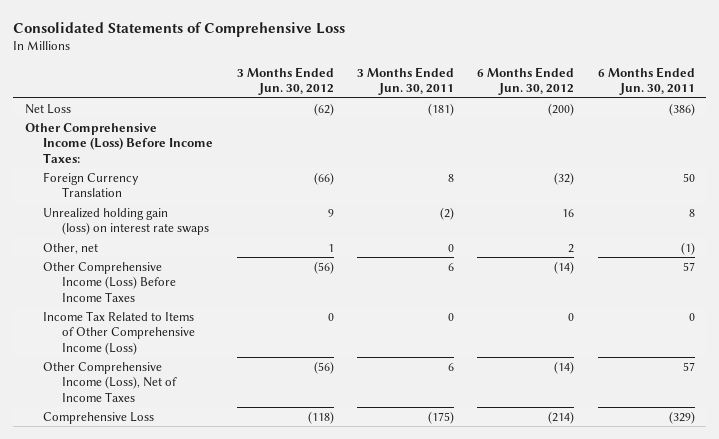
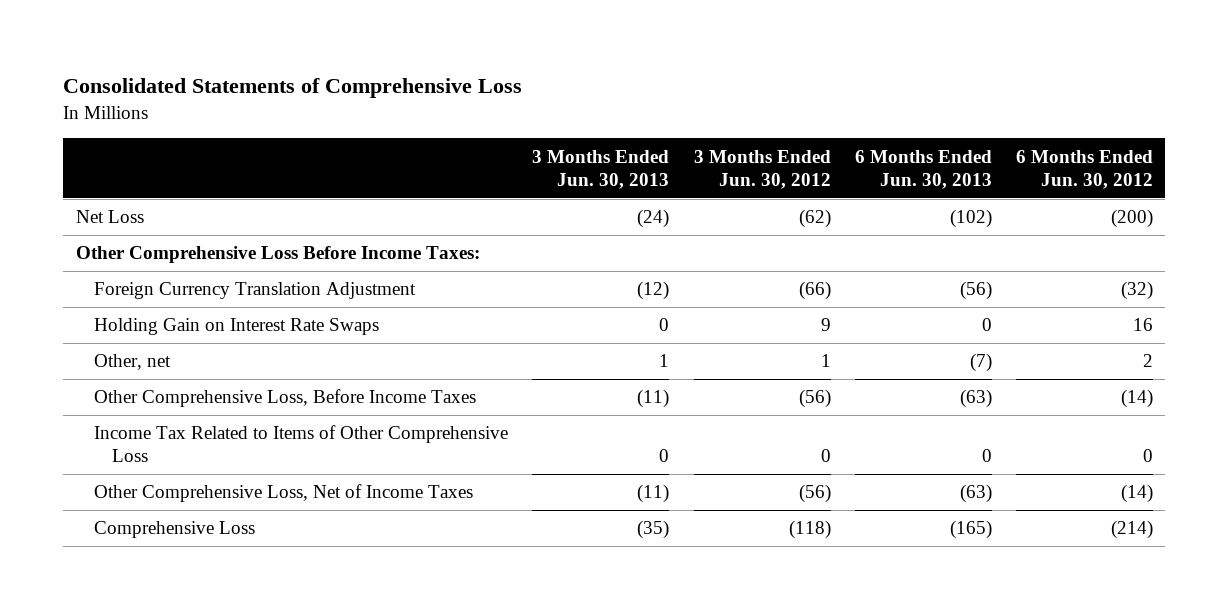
- | 3 Months Ended Jun. 30, 2012 | 3 Months Ended Jun. 30, 2011 | 6 Months Ended Jun. 30, 2012 | 6 Months Ended Jun. 30, 2011
+ | 3 Months Ended Jun. 30, 2013 | 3 Months Ended Jun. 30, 2012 | 6 Months Ended Jun. 30, 2013 | 6 Months Ended Jun. 30, 2012
- Other Comprehensive Income (Loss) Before Income Taxes:
- Foreign Currency Translation | (66) | 8 | (32) | 50
- Unrealized holding gain (loss) on interest rate swaps | 9 | (2) | 16 | 8
+ Other Comprehensive Loss Before Income Taxes:
+ Foreign Currency Translation Adjustment | (12) | (66) | (56) | (32)
+ Holding Gain on Interest Rate Swaps | 0 | 9 | 0 | 16
- Other Comprehensive Income (Loss) Before Income Taxes | (56) | 6 | (14) | 57
- Income Tax Related to Items of Other Comprehensive Income (Loss) | 0 | 0 | 0 | 0
- Other Comprehensive Income (Loss), Net of Income Taxes | (56) | 6 | (14) | 57
+ Other Comprehensive Loss, Before Income Taxes | (11) | (56) | (63) | (14)
+ Income Tax Related to Items of Other Comprehensive Loss | 0 | 0 | 0 | 0
+ Other Comprehensive Loss, Net of Income Taxes | (11) | (56) | (63) | (14)

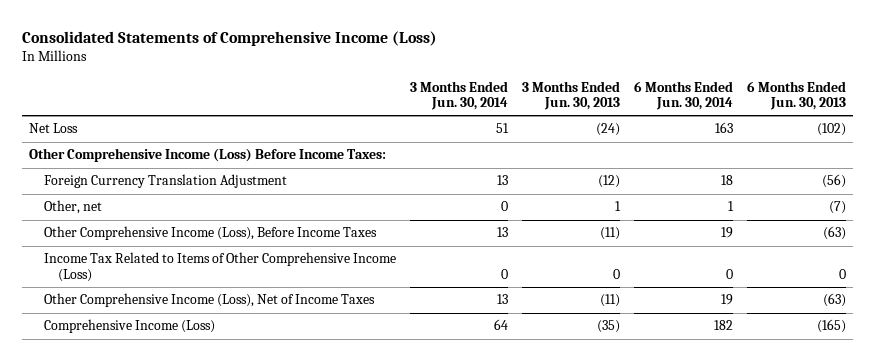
- Consolidated Statements of Comprehensive Loss
+ Consolidated Statements of Comprehensive Income (Loss)
- | 3 Months Ended Jun. 30, 2013 | 3 Months Ended Jun. 30, 2012 | 6 Months Ended Jun. 30, 2013 | 6 Months Ended Jun. 30, 2012
+ | 3 Months Ended Jun. 30, 2014 | 3 Months Ended Jun. 30, 2013 | 6 Months Ended Jun. 30, 2014 | 6 Months Ended Jun. 30, 2013
- Other Comprehensive Loss Before Income Taxes:
+ Other Comprehensive Income (Loss) Before Income Taxes:
- Holding Gain on Interest Rate Swaps | 0 | 9 | 0 | 16
- Other Comprehensive Loss, Before Income Taxes | (11) | (56) | (63) | (14)
- Income Tax Related to Items of Other Comprehensive Loss | 0 | 0 | 0 | 0
- Other Comprehensive Loss, Net of Income Taxes | (11) | (56) | (63) | (14)
- Comprehensive Loss | (35) | (118) | (165) | (214)
+ Other Comprehensive Income (Loss), Before Income Taxes | 13 | (11) | 19 | (63)
+ Income Tax Related to Items of Other Comprehensive Income (Loss) | 0 | 0 | 0 | 0
+ Other Comprehensive Income (Loss), Net of Income Taxes | 13 | (11) | 19 | (63)
+ Comprehensive Income (Loss) | 64 | (35) | 182 | (165)

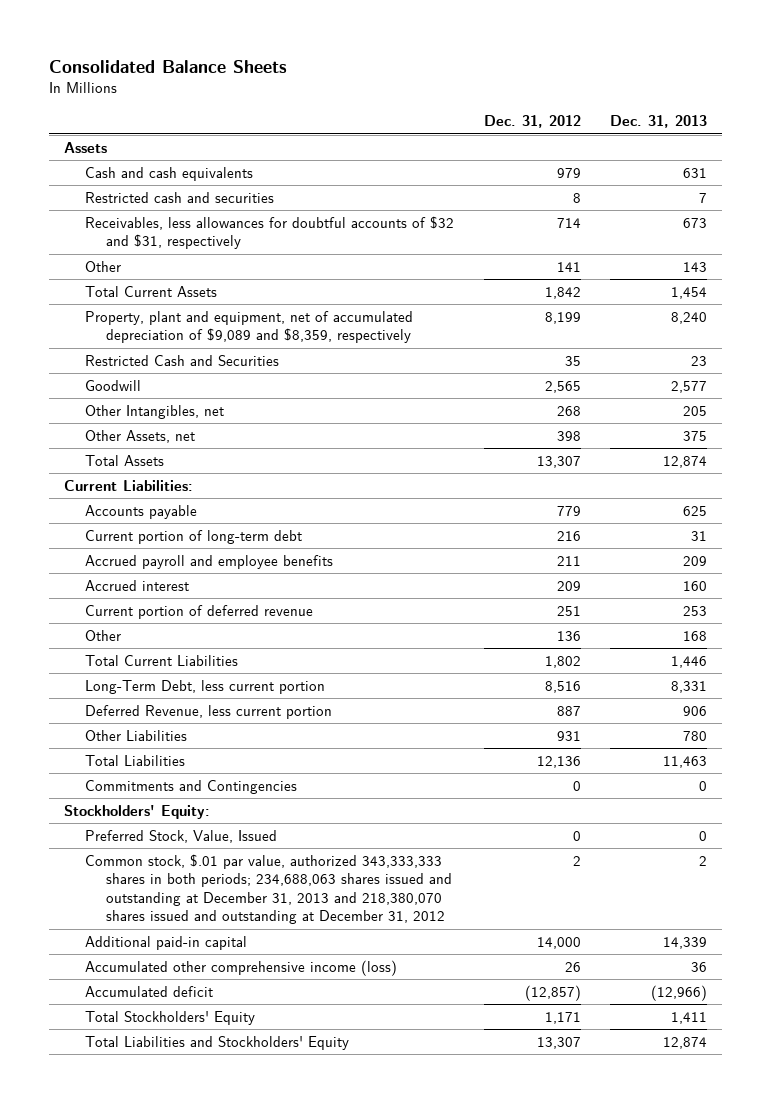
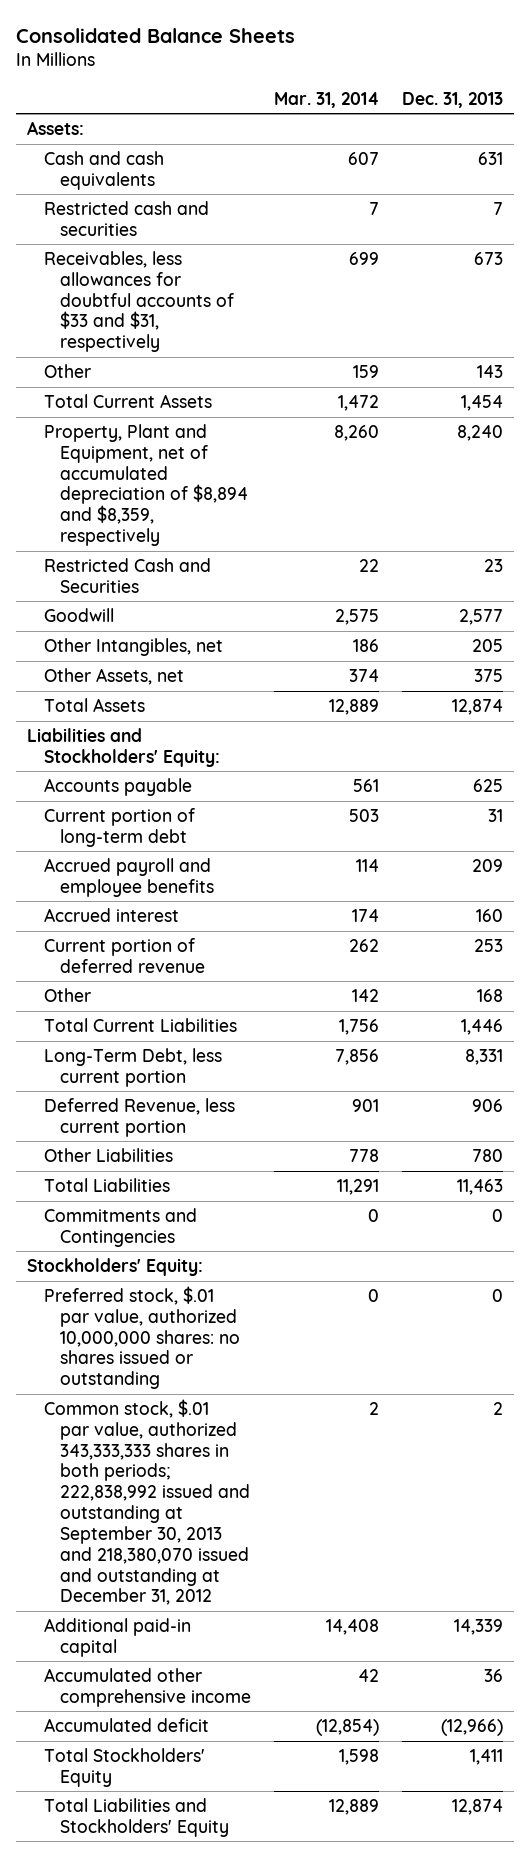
- | Dec. 31, 2012 | Dec. 31, 2013
+ | Mar. 31, 2014 | Dec. 31, 2013
- Assets
+ Assets:
- Receivables, less allowances for doubtful accounts of $32 and $31, respectively | 714 | 673
+ Receivables, less allowances for doubtful accounts of $33 and $31, respectively | 699 | 673
- Property, plant and equipment, net of accumulated depreciation of $9,089 and $8,359, respectively | 8,199 | 8,240
+ Property, Plant and Equipment, net of accumulated depreciation of $8,894 and $8,359, respectively | 8,260 | 8,240
- Current Liabilities:
+ Liabilities and Stockholders' Equity:
- Preferred Stock, Value, Issued | 0 | 0
- Common stock, $.01 par value, authorized 343,333,333 shares in both periods; 234,688,063 shares issued and outstanding at December 31, 2013 and 218,380,070 shares issued and outstanding at December 31, 2012 | 2 | 2
+ Preferred stock, $.01 par value, authorized 10,000,000 shares: no shares issued or outstanding | 0 | 0
+ Common stock, $.01 par value, authorized 343,333,333 shares in both periods; 222,838,992 issued and outstanding at September 30, 2013 and 218,380,070 issued and outstanding at December 31, 2012 | 2 | 2
- Accumulated other comprehensive income (loss) | 26 | 36
+ Accumulated other comprehensive income | 42 | 36

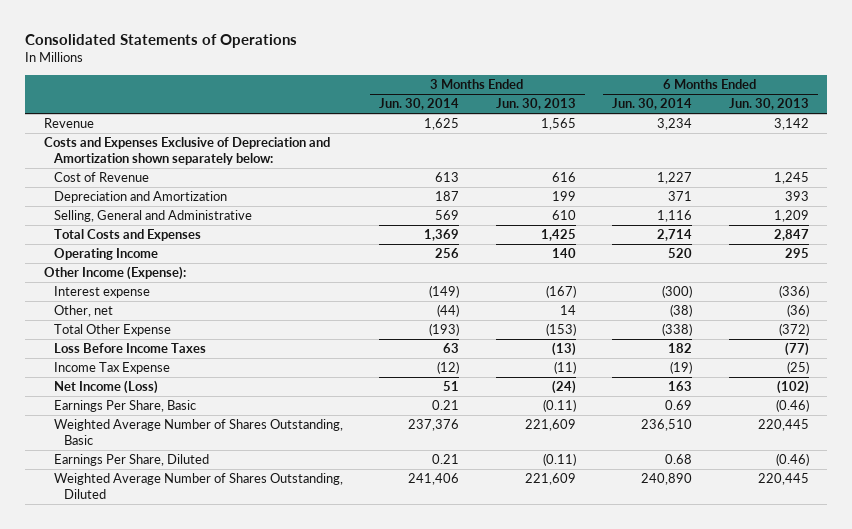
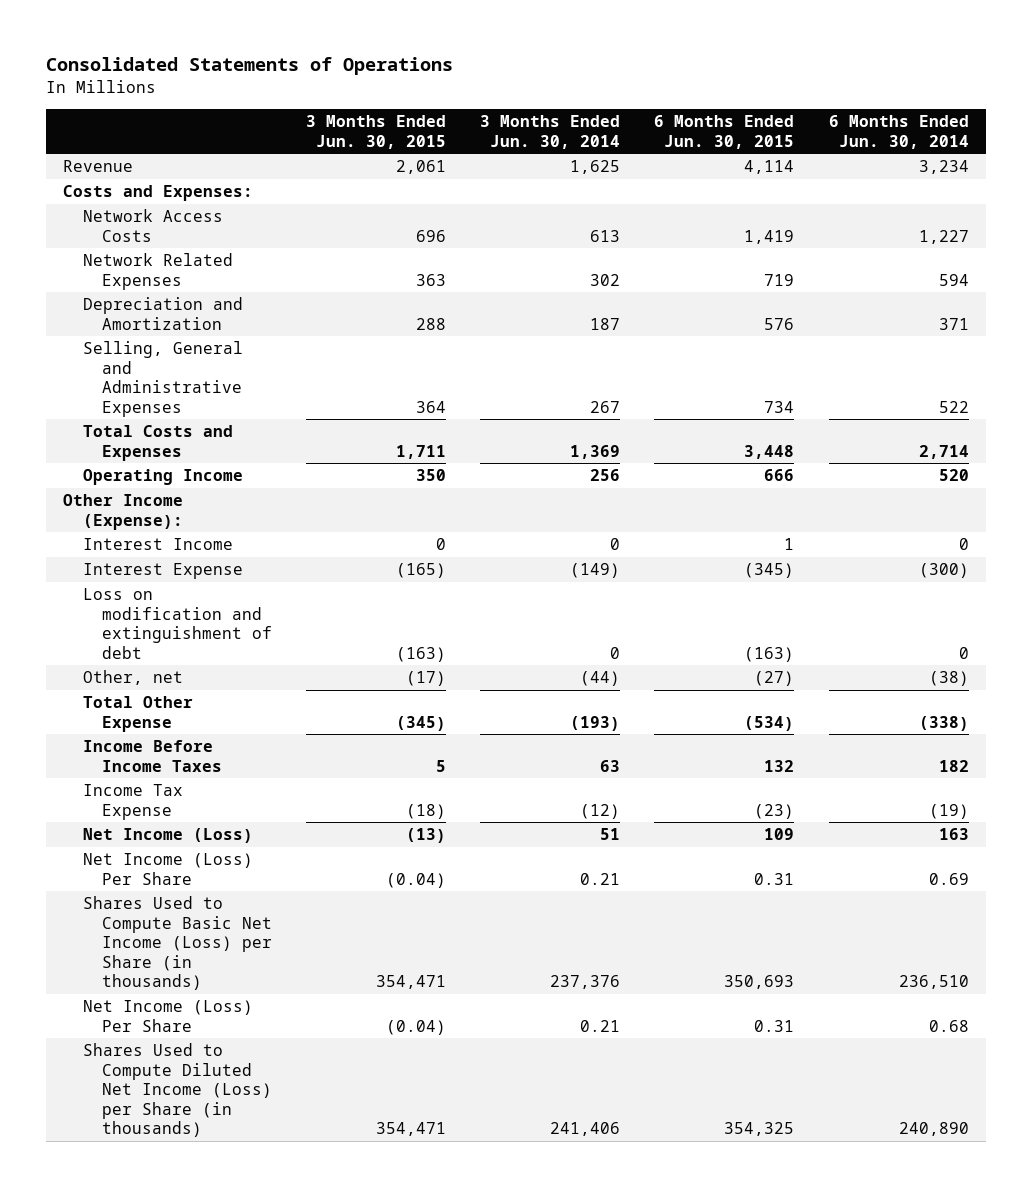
- | 3 Months Ended Jun. 30, 2014 | 3 Months Ended Jun. 30, 2013 | 6 Months Ended Jun. 30, 2014 | 6 Months Ended Jun. 30, 2013
+ | 3 Months Ended Jun. 30, 2015 | 3 Months Ended Jun. 30, 2014 | 6 Months Ended Jun. 30, 2015 | 6 Months Ended Jun. 30, 2014
- Costs and Expenses Exclusive of Depreciation and Amortization shown separately below:
- Cost of Revenue | 613 | 616 | 1,227 | 1,245
+ Costs and Expenses:
+ Network Access Costs | 696 | 613 | 1,419 | 1,227
+ Network Related Expenses | 363 | 302 | 719 | 594
- Selling, General and Administrative | 569 | 610 | 1,116 | 1,209
+ Selling, General and Administrative Expenses | 364 | 267 | 734 | 522
- Interest expense | (149) | (167) | (300) | (336)
+ Interest Income | 0 | 0 | 1 | 0
+ Interest Expense | (165) | (149) | (345) | (300)
+ Loss on modification and extinguishment of debt | (163) | 0 | (163) | 0
- Loss Before Income Taxes | 63 | (13) | 182 | (77)
+ Income Before Income Taxes | 5 | 63 | 132 | 182
- Earnings Per Share, Basic | 0.21 | (0.11) | 0.69 | (0.46)
- Weighted Average Number of Shares Outstanding, Basic | 237,376 | 221,609 | 236,510 | 220,445
- Earnings Per Share, Diluted | 0.21 | (0.11) | 0.68 | (0.46)
- Weighted Average Number of Shares Outstanding, Diluted | 241,406 | 221,609 | 240,890 | 220,445
+ Net Income (Loss) Per Share | (0.04) | 0.21 | 0.31 | 0.69
+ Shares Used to Compute Basic Net Income (Loss) per Share (in thousands) | 354,471 | 237,376 | 350,693 | 236,510
+ Net Income (Loss) Per Share | (0.04) | 0.21 | 0.31 | 0.68
+ Shares Used to Compute Diluted Net Income (Loss) per Share (in thousands) | 354,471 | 241,406 | 354,325 | 240,890

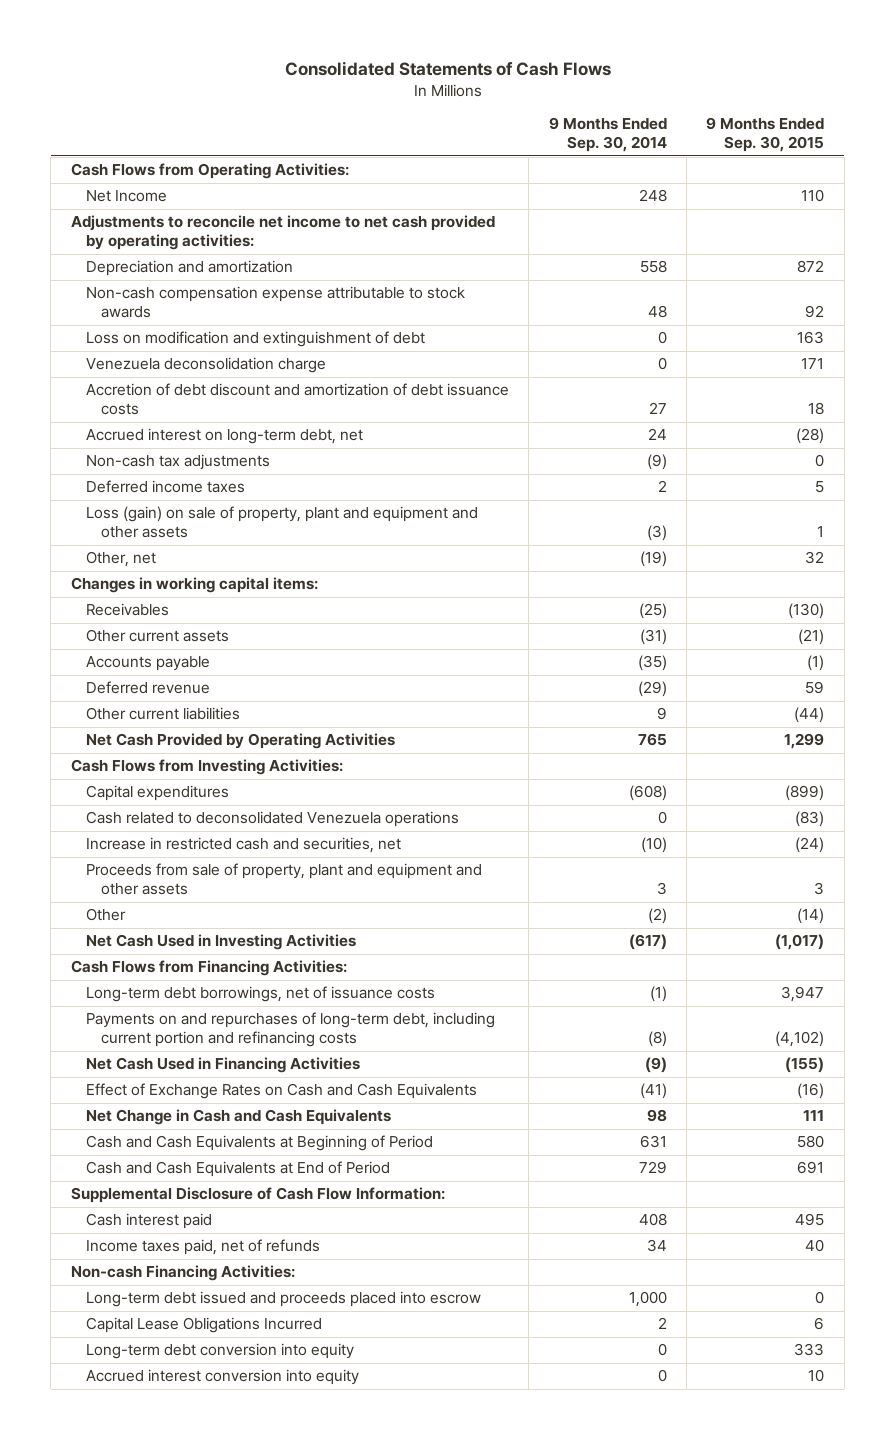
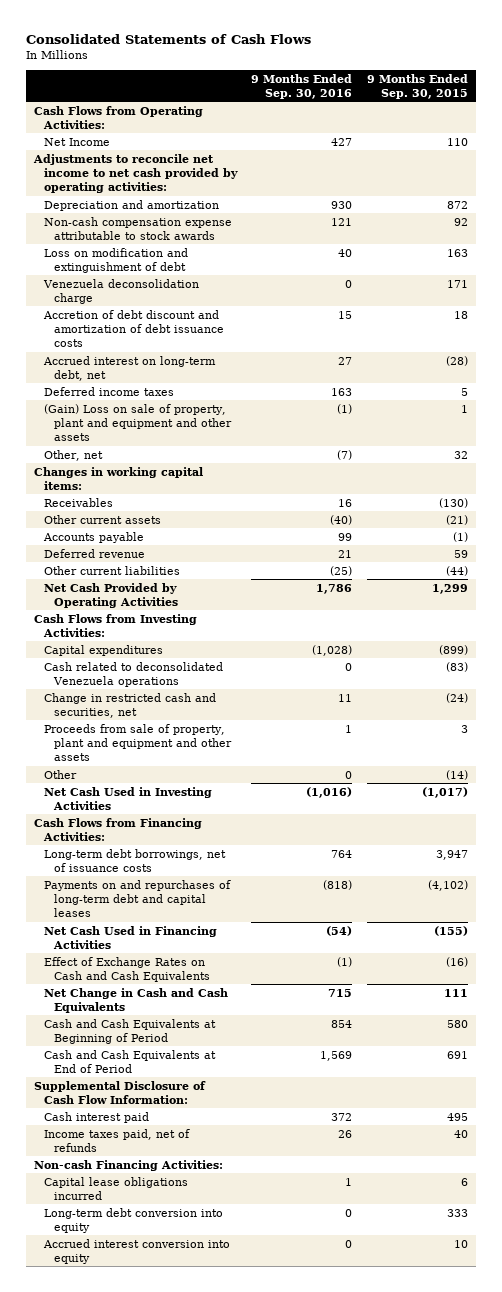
- | 9 Months Ended Sep. 30, 2014 | 9 Months Ended Sep. 30, 2015
+ | 9 Months Ended Sep. 30, 2016 | 9 Months Ended Sep. 30, 2015
- Non-cash tax adjustments | (9) | 0
- Loss (gain) on sale of property, plant and equipment and other assets | (3) | 1
+ (Gain) Loss on sale of property, plant and equipment and other assets | (1) | 1
- Increase in restricted cash and securities, net | (10) | (24)
+ Change in restricted cash and securities, net | 11 | (24)
- Payments on and repurchases of long-term debt, including current portion and refinancing costs | (8) | (4,102)
+ Payments on and repurchases of long-term debt and capital leases | (818) | (4,102)
- Long-term debt issued and proceeds placed into escrow | 1,000 | 0
- Capital Lease Obligations Incurred | 2 | 6
+ Capital lease obligations incurred | 1 | 6

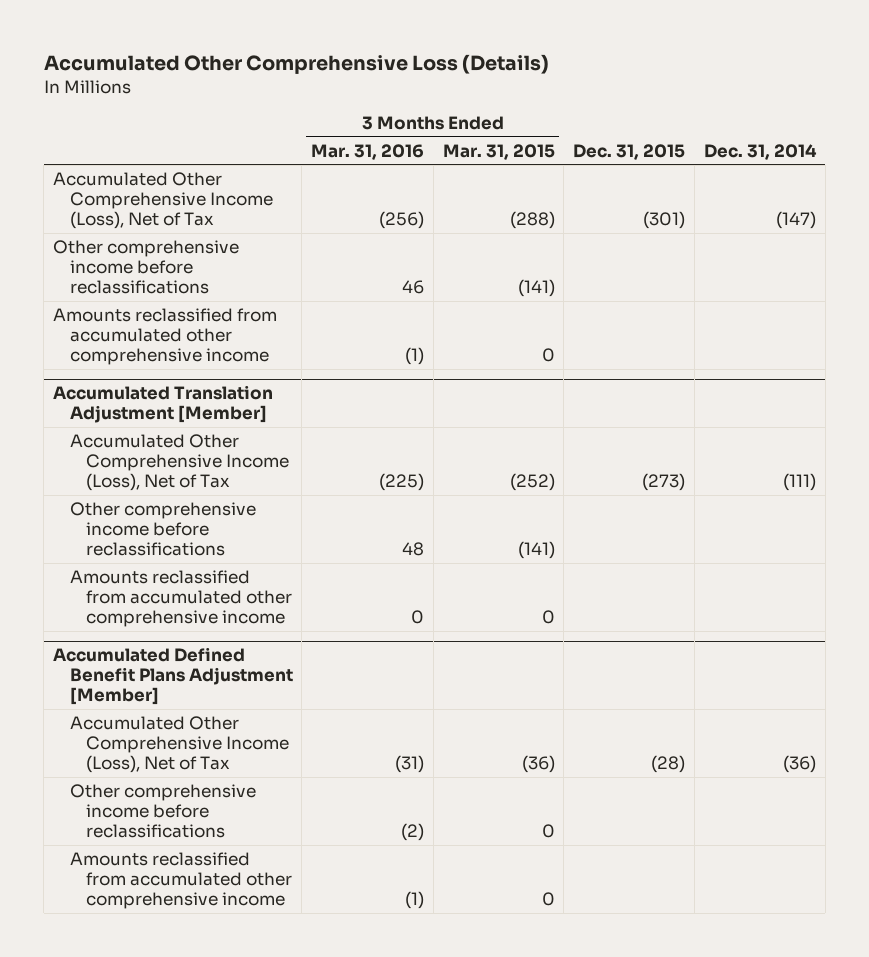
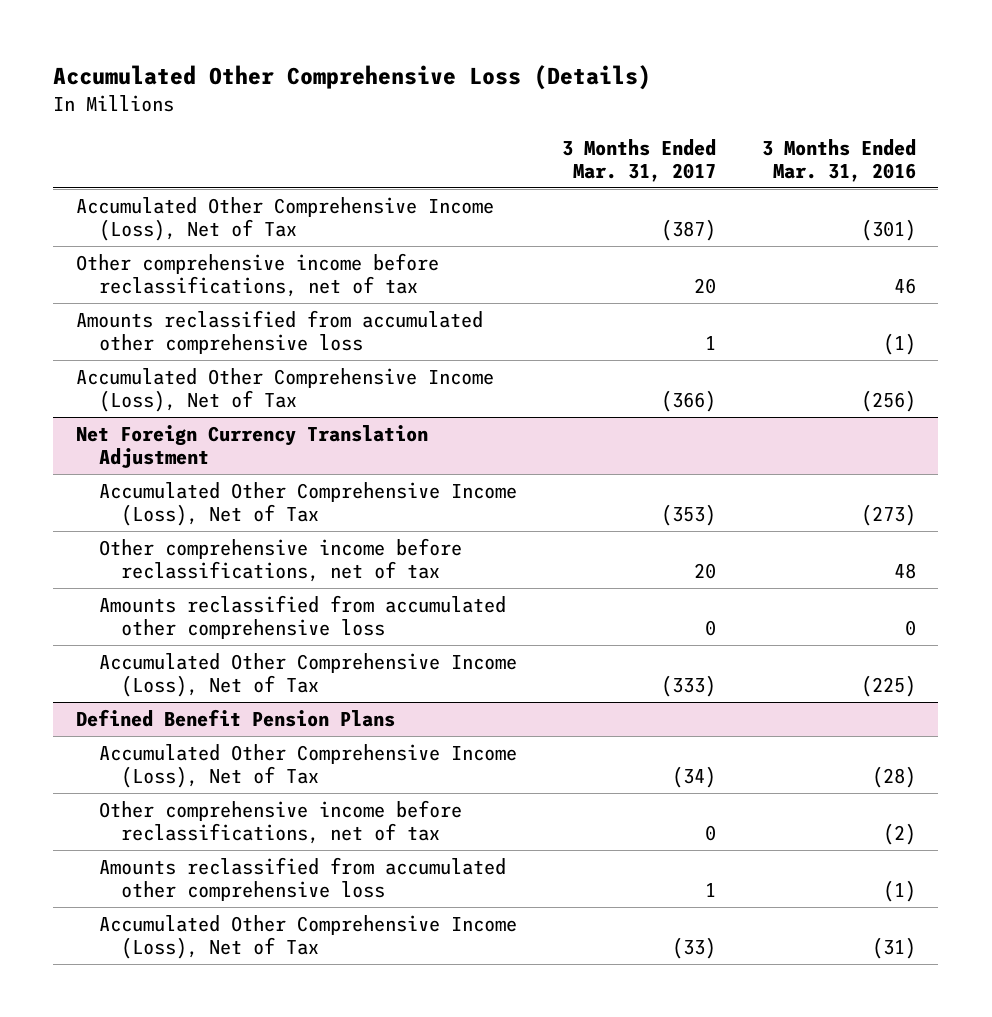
- | 3 Months Ended Mar. 31, 2016 | 3 Months Ended Mar. 31, 2015 | Dec. 31, 2015 | Dec. 31, 2014
+ | 3 Months Ended Mar. 31, 2017 | 3 Months Ended Mar. 31, 2016
+ Accumulated Other Comprehensive Income (Loss), Net of Tax | (387) | (301)
+ Other comprehensive income before reclassifications, net of tax | 20 | 46
+ Amounts reclassified from accumulated other comprehensive loss | 1 | (1)
- Other comprehensive income before reclassifications | 46 | (141) | |
- Amounts reclassified from accumulated other comprehensive income | (1) | 0 | |
- Accumulated Translation Adjustment [Member]
+ Net Foreign Currency Translation Adjustment
+ Accumulated Other Comprehensive Income (Loss), Net of Tax | (353) | (273)
+ Other comprehensive income before reclassifications, net of tax | 20 | 48
+ Amounts reclassified from accumulated other comprehensive loss | 0 | 0
- Other comprehensive income before reclassifications | 48 | (141) | |
- Amounts reclassified from accumulated other comprehensive income | 0 | 0 | |
- Accumulated Defined Benefit Plans Adjustment [Member]
+ Defined Benefit Pension Plans
+ Accumulated Other Comprehensive Income (Loss), Net of Tax | (34) | (28)
+ Other comprehensive income before reclassifications, net of tax | 0 | (2)
+ Amounts reclassified from accumulated other comprehensive loss | 1 | (1)
- Other comprehensive income before reclassifications | (2) | 0 | |
- Amounts reclassified from accumulated other comprehensive income | (1) | 0 | |

